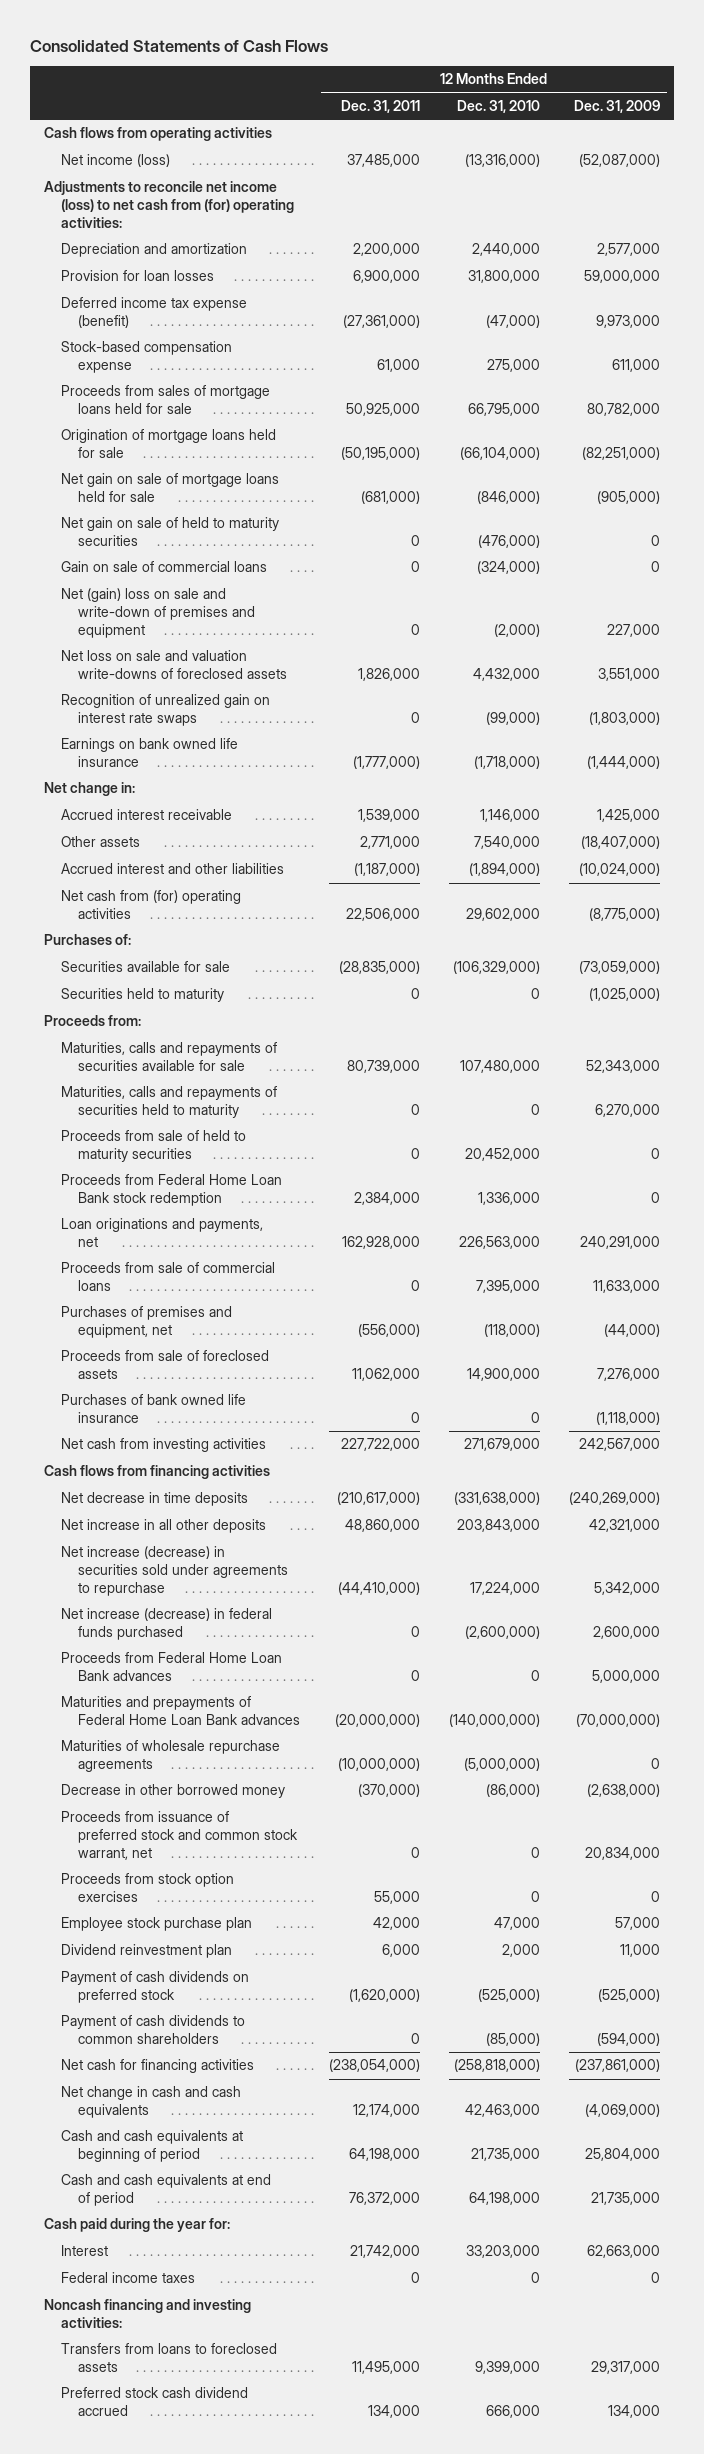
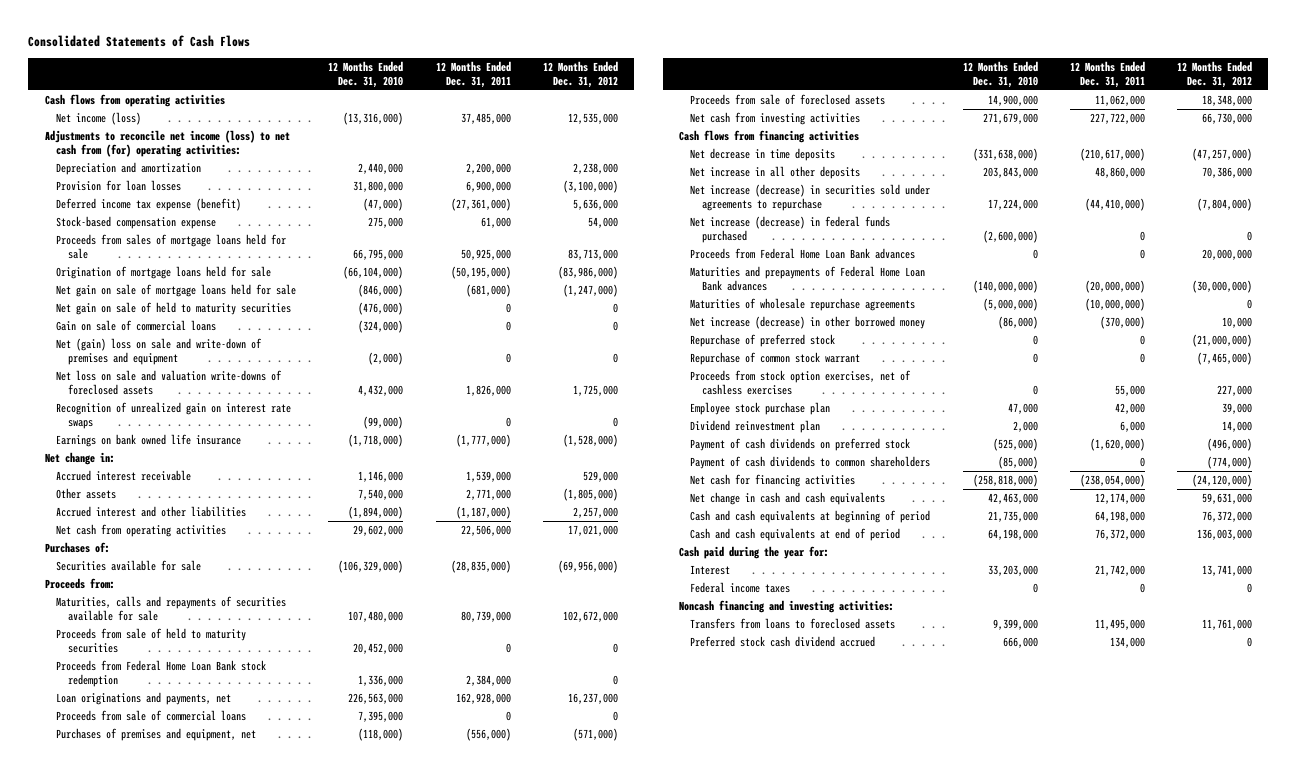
- | 12 Months Ended Dec. 31, 2011 | 12 Months Ended Dec. 31, 2010 | 12 Months Ended Dec. 31, 2009
+ | 12 Months Ended Dec. 31, 2010 | 12 Months Ended Dec. 31, 2011 | 12 Months Ended Dec. 31, 2012
- Net cash from (for) operating activities | 22,506,000 | 29,602,000 | (8,775,000)
+ Net cash from operating activities | 29,602,000 | 22,506,000 | 17,021,000
- Securities held to maturity | 0 | 0 | (1,025,000)
- Maturities, calls and repayments of securities held to maturity | 0 | 0 | 6,270,000
- Purchases of bank owned life insurance | 0 | 0 | (1,118,000)
- Decrease in other borrowed money | (370,000) | (86,000) | (2,638,000)
- Proceeds from issuance of preferred stock and common stock warrant, net | 0 | 0 | 20,834,000
- Proceeds from stock option exercises | 55,000 | 0 | 0
+ Net increase (decrease) in other borrowed money | (86,000) | (370,000) | 10,000
+ Repurchase of preferred stock | 0 | 0 | (21,000,000)
+ Repurchase of common stock warrant | 0 | 0 | (7,465,000)
+ Proceeds from stock option exercises, net of cashless exercises | 0 | 55,000 | 227,000

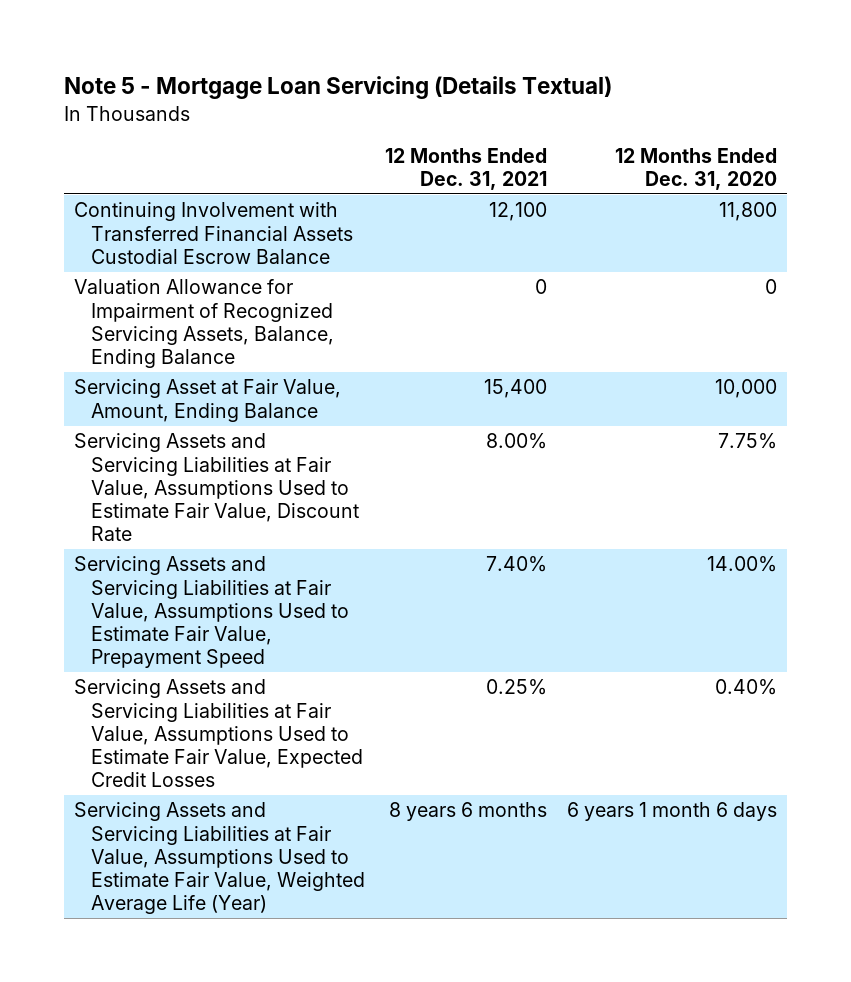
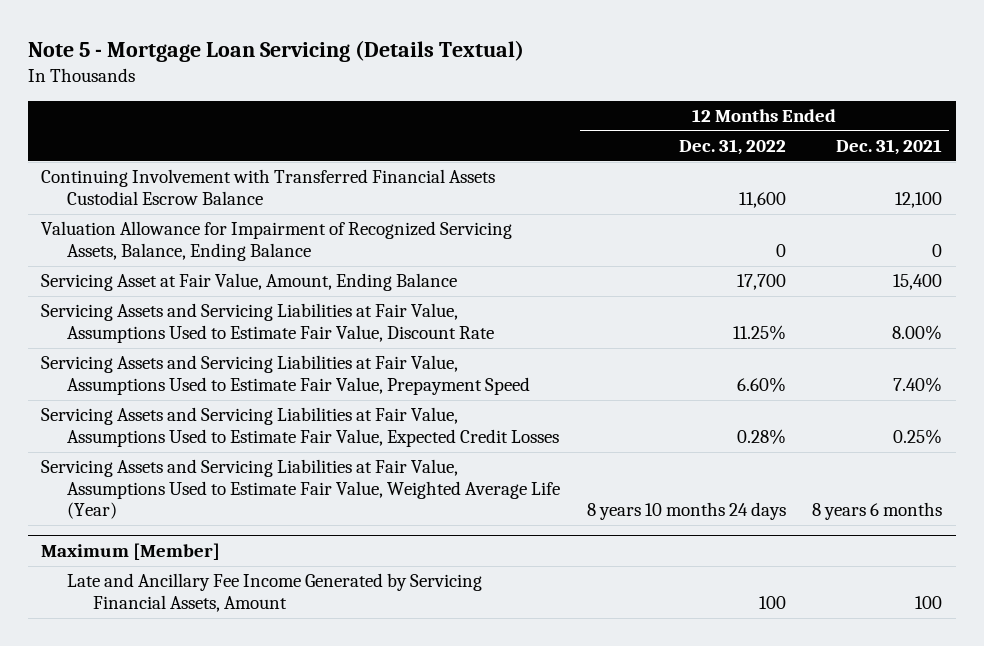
- | 12 Months Ended Dec. 31, 2021 | 12 Months Ended Dec. 31, 2020
+ | 12 Months Ended Dec. 31, 2022 | 12 Months Ended Dec. 31, 2021
+ Maximum [Member]
+ Late and Ancillary Fee Income Generated by Servicing Financial Assets, Amount | 100 | 100

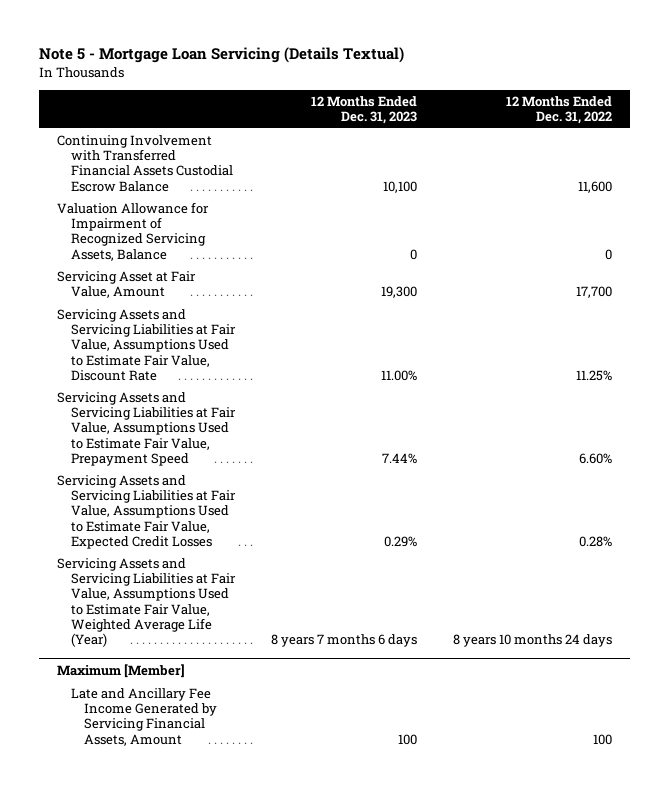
- | 12 Months Ended Dec. 31, 2022 | 12 Months Ended Dec. 31, 2021
+ | 12 Months Ended Dec. 31, 2023 | 12 Months Ended Dec. 31, 2022
- Valuation Allowance for Impairment of Recognized Servicing Assets, Balance, Ending Balance | 0 | 0
- Servicing Asset at Fair Value, Amount, Ending Balance | 17,700 | 15,400
+ Valuation Allowance for Impairment of Recognized Servicing Assets, Balance | 0 | 0
+ Servicing Asset at Fair Value, Amount | 19,300 | 17,700

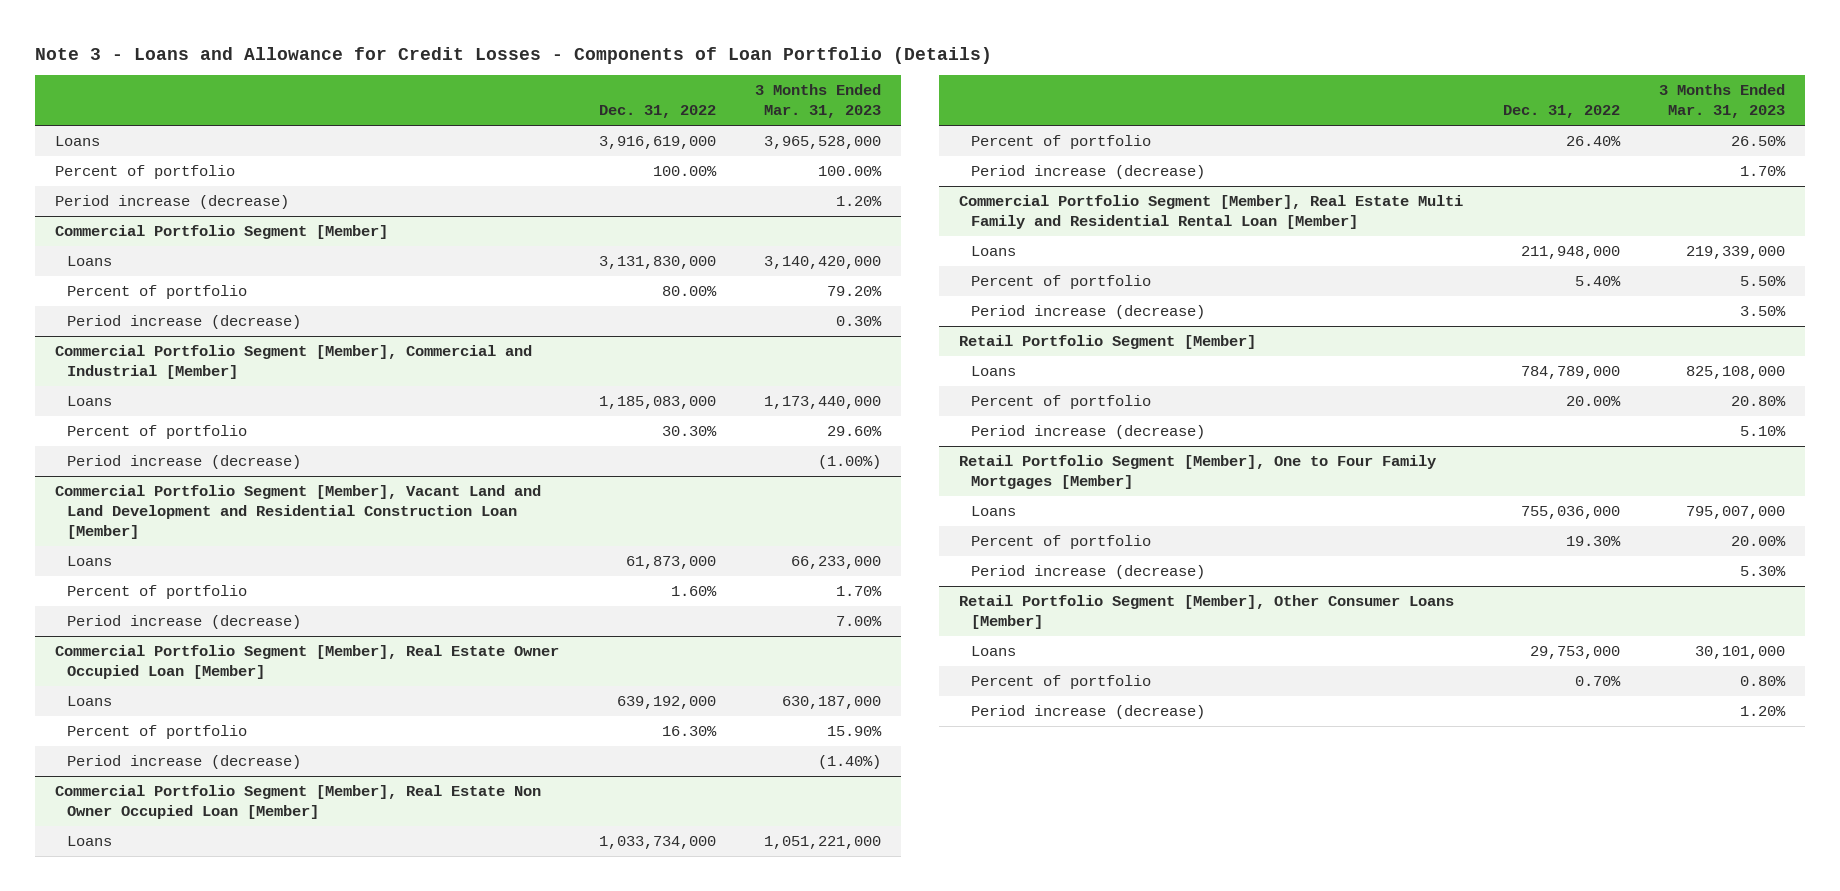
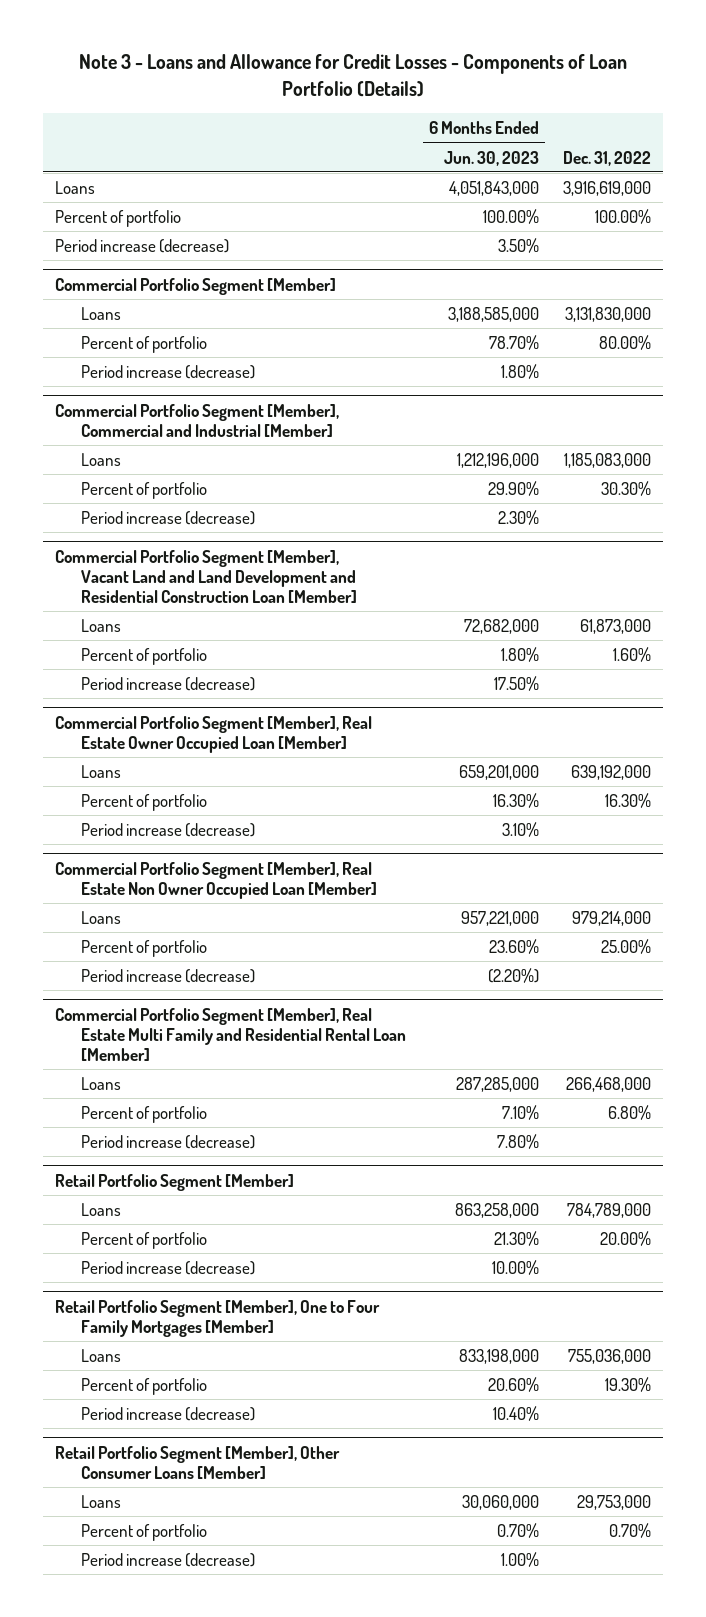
- | Dec. 31, 2022 | 3 Months Ended Mar. 31, 2023
+ | 6 Months Ended Jun. 30, 2023 | Dec. 31, 2022
@ Commercial Portfolio Segment [Member], Real Estate Non Owner Occupied Loan [Member]
- Loans | 1,033,734,000 | 1,051,221,000
- Percent of portfolio | 26.40% | 26.50%
+ Loans | 957,221,000 | 979,214,000
+ Percent of portfolio | 23.60% | 25.00%
@ Commercial Portfolio Segment [Member], Real Estate Multi Family and Residential Rental Loan [Member]
- Loans | 211,948,000 | 219,339,000
- Percent of portfolio | 5.40% | 5.50%
+ Loans | 287,285,000 | 266,468,000
+ Percent of portfolio | 7.10% | 6.80%

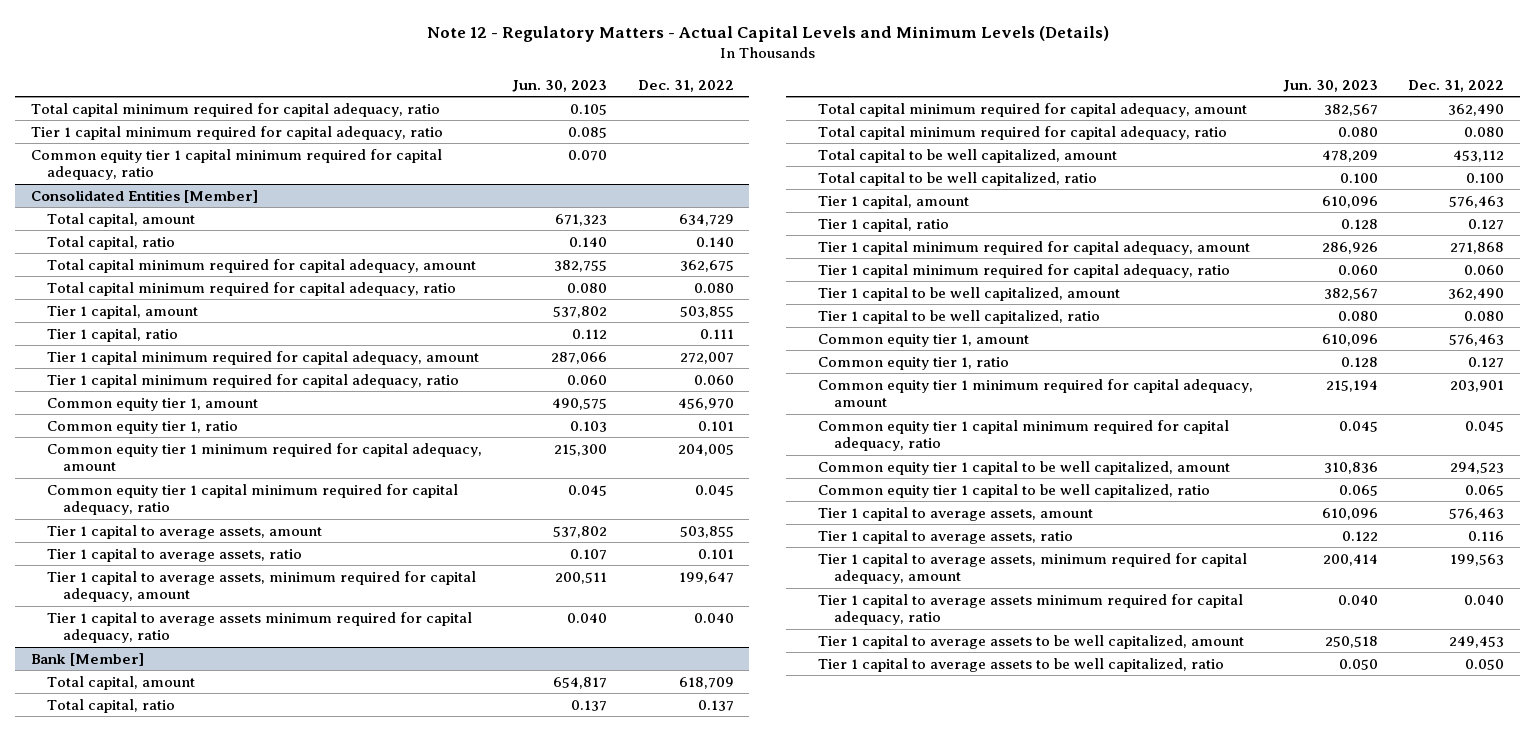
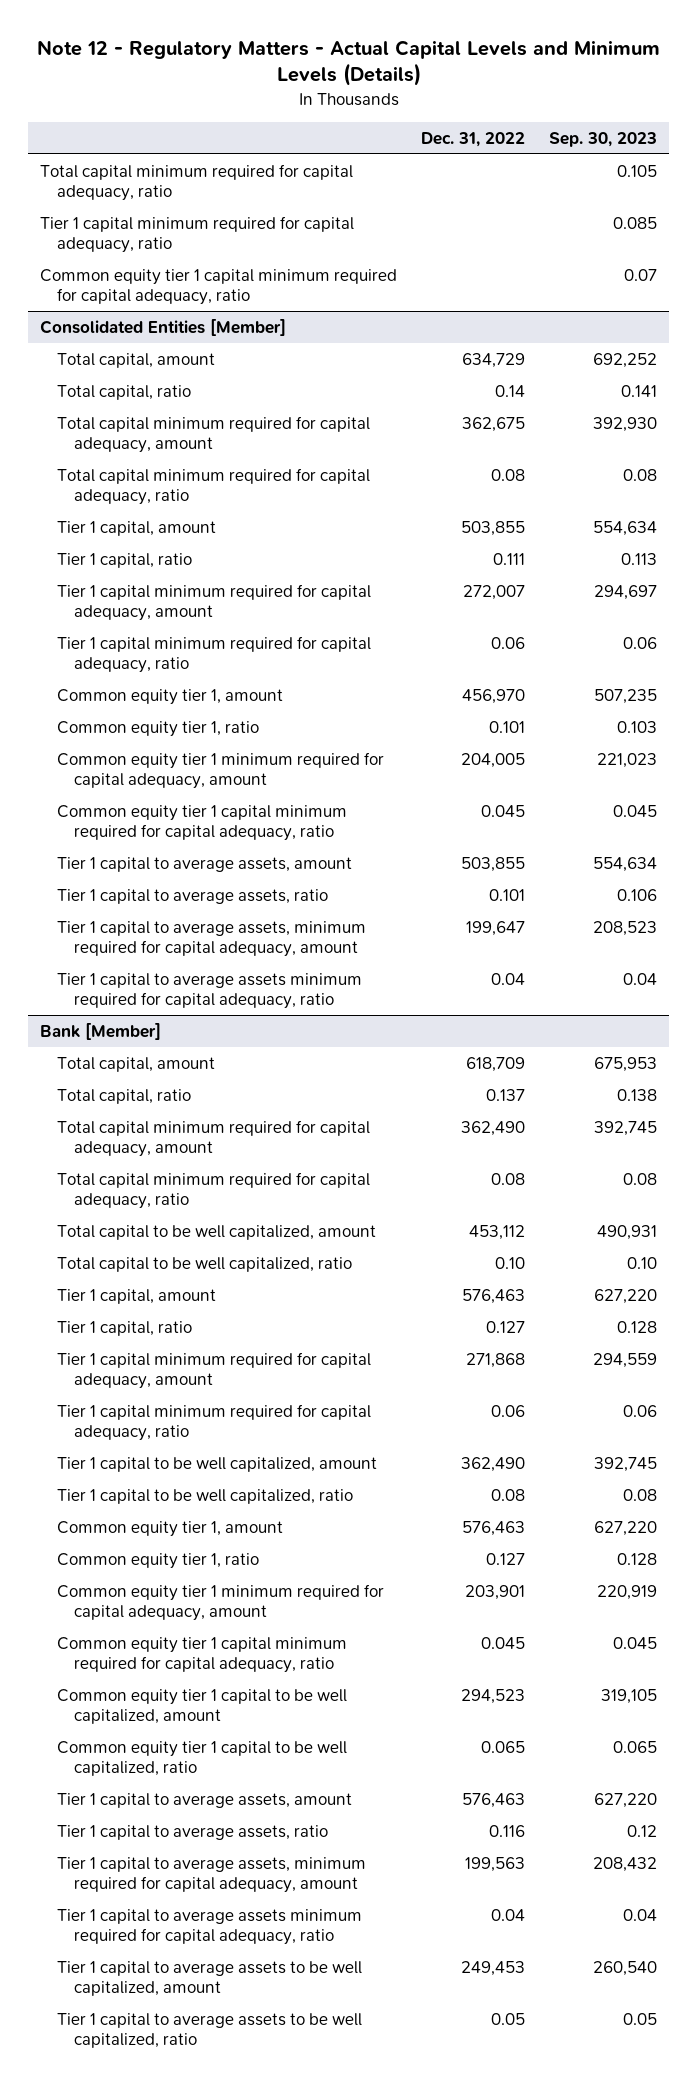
- | Jun. 30, 2023 | Dec. 31, 2022
+ | Dec. 31, 2022 | Sep. 30, 2023
@ Consolidated Entities [Member]
- Total capital, ratio | 0.140 | 0.140
+ Total capital, ratio | 0.14 | 0.141
- Total capital minimum required for capital adequacy, ratio | 0.080 | 0.080
+ Total capital minimum required for capital adequacy, ratio | 0.08 | 0.08
- Tier 1 capital minimum required for capital adequacy, ratio | 0.060 | 0.060
+ Tier 1 capital minimum required for capital adequacy, ratio | 0.06 | 0.06
- Tier 1 capital to average assets minimum required for capital adequacy, ratio | 0.040 | 0.040
+ Tier 1 capital to average assets minimum required for capital adequacy, ratio | 0.04 | 0.04
@ Bank [Member]
- Total capital minimum required for capital adequacy, ratio | 0.080 | 0.080
+ Total capital minimum required for capital adequacy, ratio | 0.08 | 0.08
- Total capital to be well capitalized, ratio | 0.100 | 0.100
+ Total capital to be well capitalized, ratio | 0.10 | 0.10
- Tier 1 capital minimum required for capital adequacy, ratio | 0.060 | 0.060
+ Tier 1 capital minimum required for capital adequacy, ratio | 0.06 | 0.06
- Tier 1 capital to be well capitalized, ratio | 0.080 | 0.080
+ Tier 1 capital to be well capitalized, ratio | 0.08 | 0.08
- Tier 1 capital to average assets minimum required for capital adequacy, ratio | 0.040 | 0.040
+ Tier 1 capital to average assets minimum required for capital adequacy, ratio | 0.04 | 0.04
- Tier 1 capital to average assets to be well capitalized, ratio | 0.050 | 0.050
+ Tier 1 capital to average assets to be well capitalized, ratio | 0.05 | 0.05

